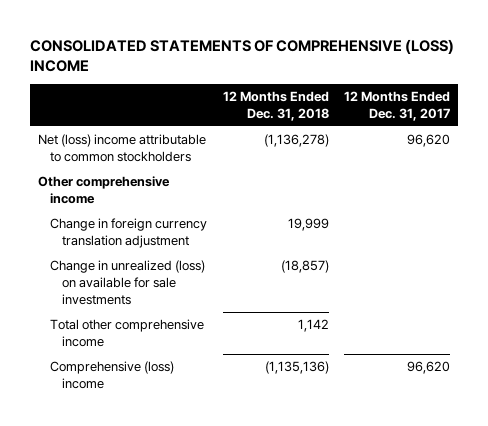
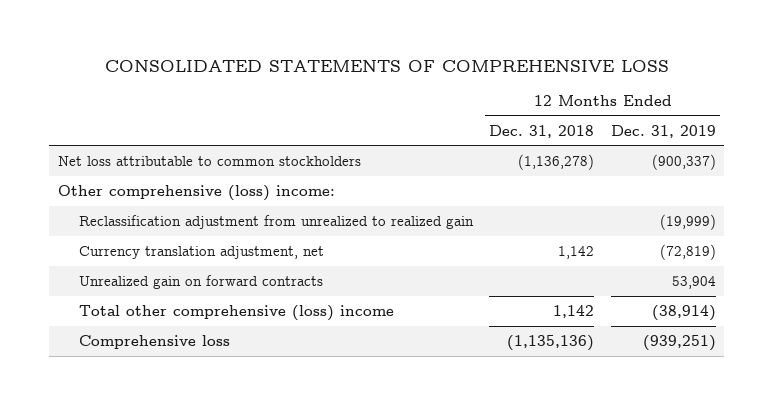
- CONSOLIDATED STATEMENTS OF COMPREHENSIVE (LOSS) INCOME
+ CONSOLIDATED STATEMENTS OF COMPREHENSIVE LOSS
- | 12 Months Ended Dec. 31, 2018 | 12 Months Ended Dec. 31, 2017
+ | 12 Months Ended Dec. 31, 2018 | 12 Months Ended Dec. 31, 2019
- Net (loss) income attributable to common stockholders | (1,136,278) | 96,620
- Other comprehensive income
- Change in foreign currency translation adjustment | 19,999 |
- Change in unrealized (loss) on available for sale investments | (18,857) |
- Total other comprehensive income | 1,142 |
- Comprehensive (loss) income | (1,135,136) | 96,620
+ Net loss attributable to common stockholders | (1,136,278) | (900,337)
+ Other comprehensive (loss) income:
+ Reclassification adjustment from unrealized to realized gain | | (19,999)
+ Currency translation adjustment, net | 1,142 | (72,819)
+ Unrealized gain on forward contracts | | 53,904
+ Total other comprehensive (loss) income | 1,142 | (38,914)
+ Comprehensive loss | (1,135,136) | (939,251)

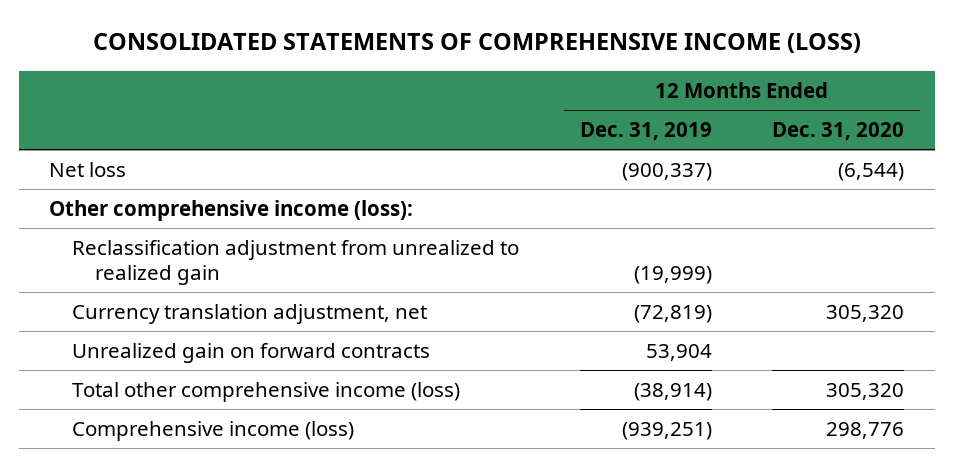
- CONSOLIDATED STATEMENTS OF COMPREHENSIVE LOSS
+ CONSOLIDATED STATEMENTS OF COMPREHENSIVE INCOME (LOSS)
- | 12 Months Ended Dec. 31, 2018 | 12 Months Ended Dec. 31, 2019
+ | 12 Months Ended Dec. 31, 2019 | 12 Months Ended Dec. 31, 2020
- Net loss attributable to common stockholders | (1,136,278) | (900,337)
- Other comprehensive (loss) income:
+ Net loss | (900,337) | (6,544)
+ Other comprehensive income (loss):
- Total other comprehensive (loss) income | 1,142 | (38,914)
- Comprehensive loss | (1,135,136) | (939,251)
+ Total other comprehensive income (loss) | (38,914) | 305,320
+ Comprehensive income (loss) | (939,251) | 298,776

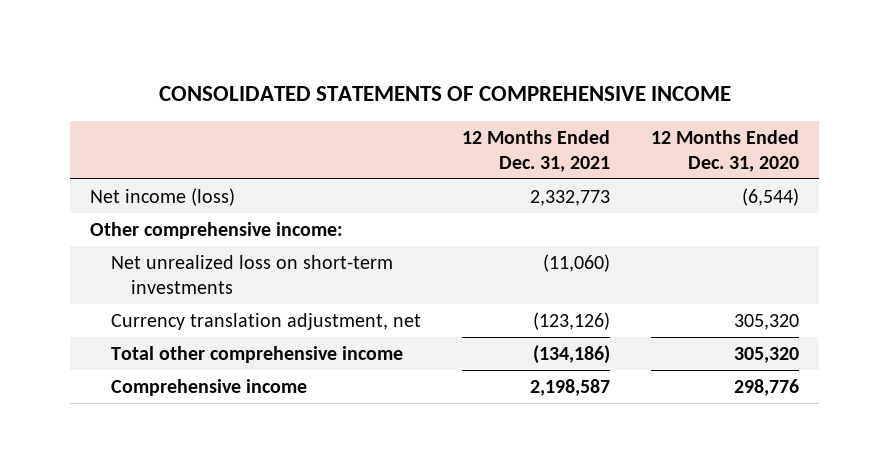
- CONSOLIDATED STATEMENTS OF COMPREHENSIVE INCOME (LOSS)
+ CONSOLIDATED STATEMENTS OF COMPREHENSIVE INCOME
- | 12 Months Ended Dec. 31, 2019 | 12 Months Ended Dec. 31, 2020
+ | 12 Months Ended Dec. 31, 2021 | 12 Months Ended Dec. 31, 2020
- Net loss | (900,337) | (6,544)
- Other comprehensive income (loss):
- Reclassification adjustment from unrealized to realized gain | (19,999) |
+ Net income (loss) | 2,332,773 | (6,544)
+ Other comprehensive income:
+ Net unrealized loss on short-term investments | (11,060) |
- Unrealized gain on forward contracts | 53,904 |
- Total other comprehensive income (loss) | (38,914) | 305,320
- Comprehensive income (loss) | (939,251) | 298,776
+ Total other comprehensive income | (134,186) | 305,320
+ Comprehensive income | 2,198,587 | 298,776

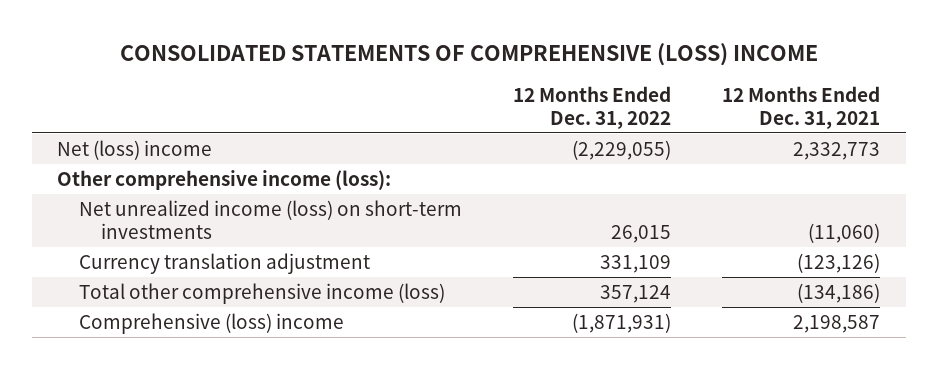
- CONSOLIDATED STATEMENTS OF COMPREHENSIVE INCOME
+ CONSOLIDATED STATEMENTS OF COMPREHENSIVE (LOSS) INCOME
- | 12 Months Ended Dec. 31, 2021 | 12 Months Ended Dec. 31, 2020
+ | 12 Months Ended Dec. 31, 2022 | 12 Months Ended Dec. 31, 2021
- Net income (loss) | 2,332,773 | (6,544)
- Other comprehensive income:
- Net unrealized loss on short-term investments | (11,060) |
- Currency translation adjustment, net | (123,126) | 305,320
- Total other comprehensive income | (134,186) | 305,320
- Comprehensive income | 2,198,587 | 298,776
+ Net (loss) income | (2,229,055) | 2,332,773
+ Other comprehensive income (loss):
+ Net unrealized income (loss) on short-term investments | 26,015 | (11,060)
+ Currency translation adjustment | 331,109 | (123,126)
+ Total other comprehensive income (loss) | 357,124 | (134,186)
+ Comprehensive (loss) income | (1,871,931) | 2,198,587

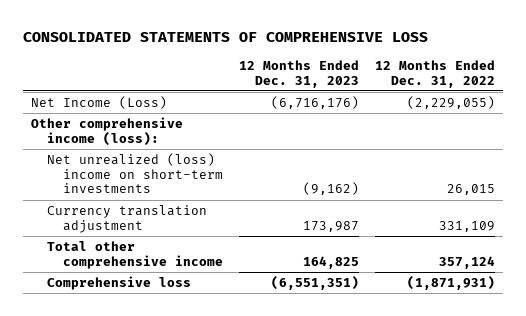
- CONSOLIDATED STATEMENTS OF COMPREHENSIVE (LOSS) INCOME
+ CONSOLIDATED STATEMENTS OF COMPREHENSIVE LOSS
- | 12 Months Ended Dec. 31, 2022 | 12 Months Ended Dec. 31, 2021
+ | 12 Months Ended Dec. 31, 2023 | 12 Months Ended Dec. 31, 2022
- Net (loss) income | (2,229,055) | 2,332,773
+ Net Income (Loss) | (6,716,176) | (2,229,055)
- Net unrealized income (loss) on short-term investments | 26,015 | (11,060)
+ Net unrealized (loss) income on short-term investments | (9,162) | 26,015
- Total other comprehensive income (loss) | 357,124 | (134,186)
- Comprehensive (loss) income | (1,871,931) | 2,198,587
+ Total other comprehensive income | 164,825 | 357,124
+ Comprehensive loss | (6,551,351) | (1,871,931)

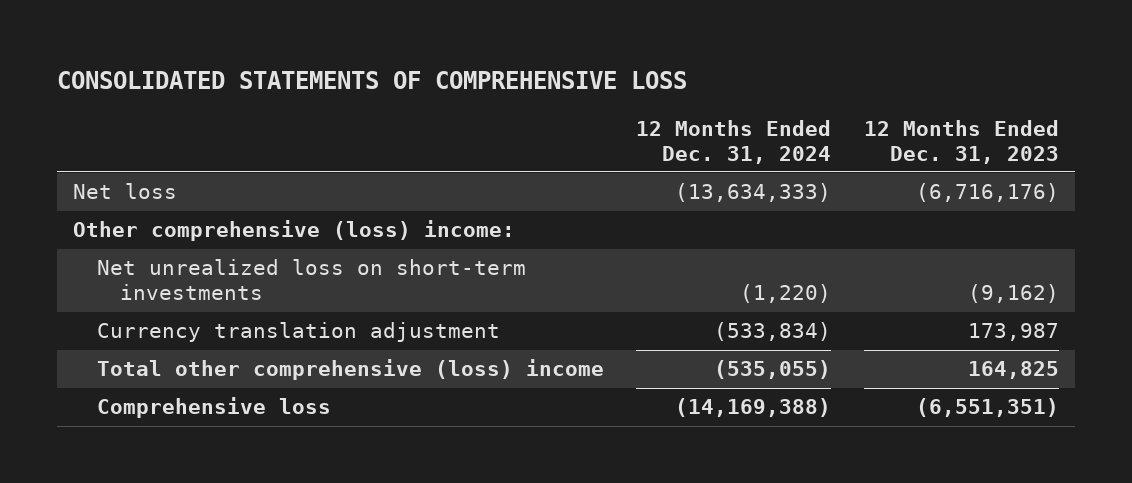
- | 12 Months Ended Dec. 31, 2023 | 12 Months Ended Dec. 31, 2022
+ | 12 Months Ended Dec. 31, 2024 | 12 Months Ended Dec. 31, 2023
- Net Income (Loss) | (6,716,176) | (2,229,055)
- Other comprehensive income (loss):
- Net unrealized (loss) income on short-term investments | (9,162) | 26,015
+ Net loss | (13,634,333) | (6,716,176)
+ Other comprehensive (loss) income:
+ Net unrealized loss on short-term investments | (1,220) | (9,162)
- Total other comprehensive income | 164,825 | 357,124
+ Total other comprehensive (loss) income | (535,055) | 164,825

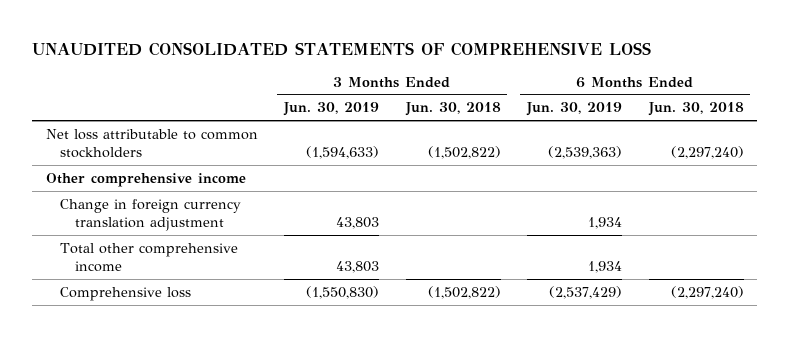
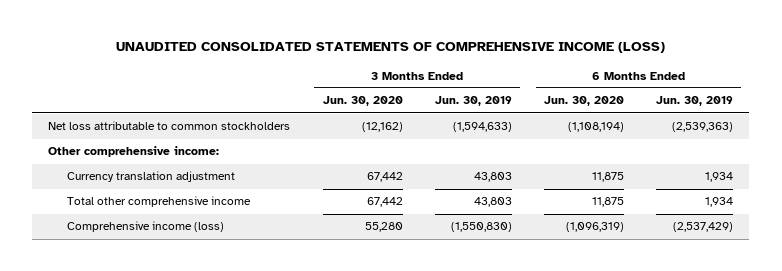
- UNAUDITED CONSOLIDATED STATEMENTS OF COMPREHENSIVE LOSS
+ UNAUDITED CONSOLIDATED STATEMENTS OF COMPREHENSIVE INCOME (LOSS)
- | 3 Months Ended Jun. 30, 2019 | 3 Months Ended Jun. 30, 2018 | 6 Months Ended Jun. 30, 2019 | 6 Months Ended Jun. 30, 2018
+ | 3 Months Ended Jun. 30, 2020 | 3 Months Ended Jun. 30, 2019 | 6 Months Ended Jun. 30, 2020 | 6 Months Ended Jun. 30, 2019
- Other comprehensive income
- Change in foreign currency translation adjustment | 43,803 | | 1,934 |
+ Other comprehensive income:
+ Currency translation adjustment | 67,442 | 43,803 | 11,875 | 1,934
- Comprehensive loss | (1,550,830) | (1,502,822) | (2,537,429) | (2,297,240)
+ Comprehensive income (loss) | 55,280 | (1,550,830) | (1,096,319) | (2,537,429)

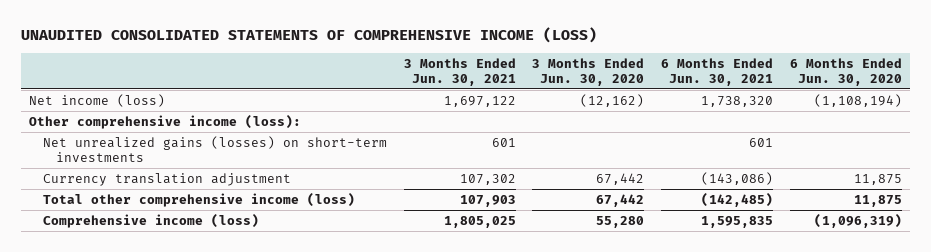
- | 3 Months Ended Jun. 30, 2020 | 3 Months Ended Jun. 30, 2019 | 6 Months Ended Jun. 30, 2020 | 6 Months Ended Jun. 30, 2019
+ | 3 Months Ended Jun. 30, 2021 | 3 Months Ended Jun. 30, 2020 | 6 Months Ended Jun. 30, 2021 | 6 Months Ended Jun. 30, 2020
- Net loss attributable to common stockholders | (12,162) | (1,594,633) | (1,108,194) | (2,539,363)
- Other comprehensive income:
+ Net income (loss) | 1,697,122 | (12,162) | 1,738,320 | (1,108,194)
+ Other comprehensive income (loss):
+ Net unrealized gains (losses) on short-term investments | 601 | | 601 |
- Total other comprehensive income | 67,442 | 43,803 | 11,875 | 1,934
+ Total other comprehensive income (loss) | 107,903 | 67,442 | (142,485) | 11,875

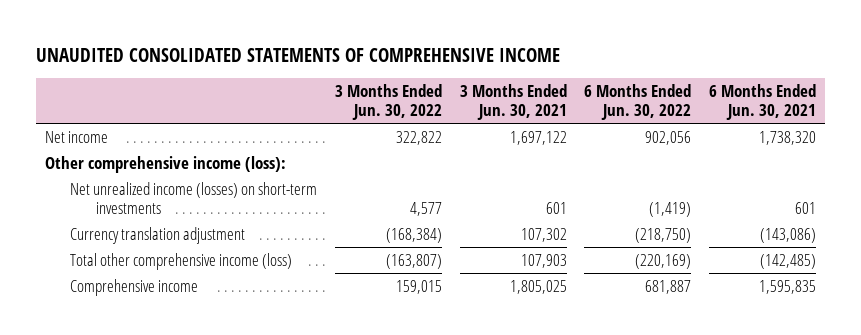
- UNAUDITED CONSOLIDATED STATEMENTS OF COMPREHENSIVE INCOME (LOSS)
+ UNAUDITED CONSOLIDATED STATEMENTS OF COMPREHENSIVE INCOME
- | 3 Months Ended Jun. 30, 2021 | 3 Months Ended Jun. 30, 2020 | 6 Months Ended Jun. 30, 2021 | 6 Months Ended Jun. 30, 2020
+ | 3 Months Ended Jun. 30, 2022 | 3 Months Ended Jun. 30, 2021 | 6 Months Ended Jun. 30, 2022 | 6 Months Ended Jun. 30, 2021
- Net income (loss) | 1,697,122 | (12,162) | 1,738,320 | (1,108,194)
+ Net income | 322,822 | 1,697,122 | 902,056 | 1,738,320
- Net unrealized gains (losses) on short-term investments | 601 | | 601 |
+ Net unrealized income (losses) on short-term investments | 4,577 | 601 | (1,419) | 601
- Comprehensive income (loss) | 1,805,025 | 55,280 | 1,595,835 | (1,096,319)
+ Comprehensive income | 159,015 | 1,805,025 | 681,887 | 1,595,835

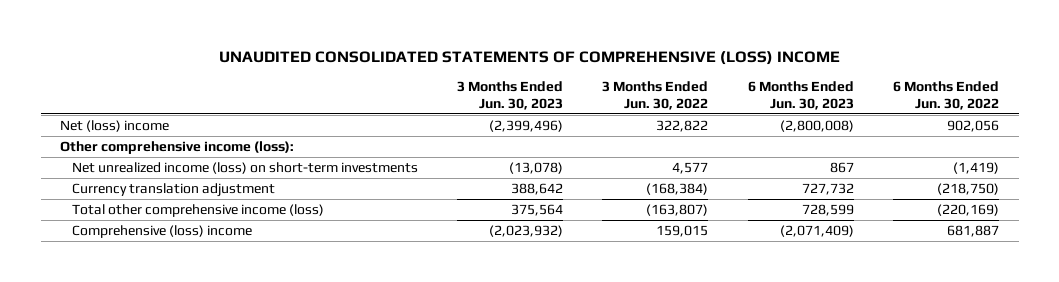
- UNAUDITED CONSOLIDATED STATEMENTS OF COMPREHENSIVE INCOME
+ UNAUDITED CONSOLIDATED STATEMENTS OF COMPREHENSIVE (LOSS) INCOME
- | 3 Months Ended Jun. 30, 2022 | 3 Months Ended Jun. 30, 2021 | 6 Months Ended Jun. 30, 2022 | 6 Months Ended Jun. 30, 2021
+ | 3 Months Ended Jun. 30, 2023 | 3 Months Ended Jun. 30, 2022 | 6 Months Ended Jun. 30, 2023 | 6 Months Ended Jun. 30, 2022
- Net income | 322,822 | 1,697,122 | 902,056 | 1,738,320
+ Net (loss) income | (2,399,496) | 322,822 | (2,800,008) | 902,056
- Net unrealized income (losses) on short-term investments | 4,577 | 601 | (1,419) | 601
+ Net unrealized income (loss) on short-term investments | (13,078) | 4,577 | 867 | (1,419)
- Comprehensive income | 159,015 | 1,805,025 | 681,887 | 1,595,835
+ Comprehensive (loss) income | (2,023,932) | 159,015 | (2,071,409) | 681,887

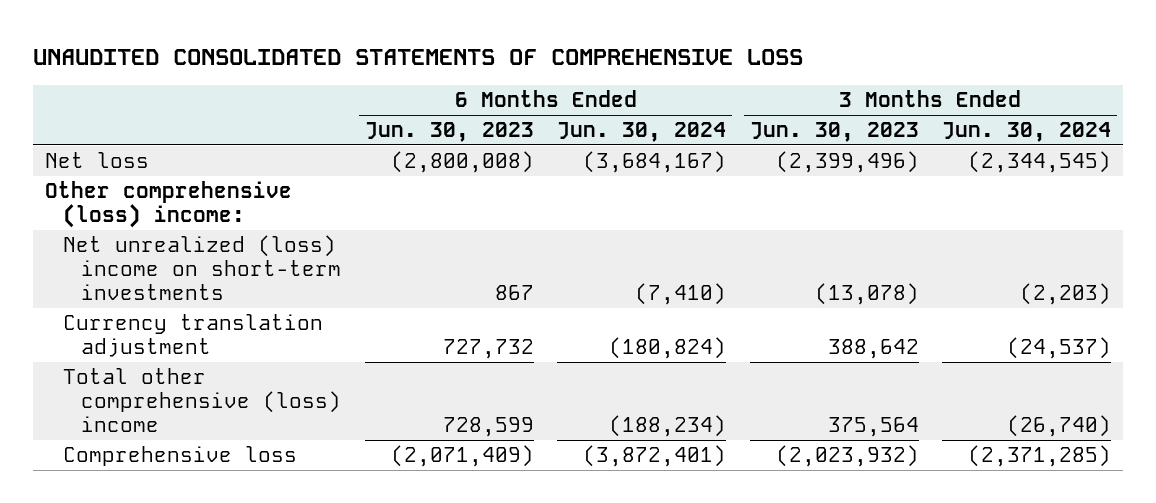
- UNAUDITED CONSOLIDATED STATEMENTS OF COMPREHENSIVE (LOSS) INCOME
+ UNAUDITED CONSOLIDATED STATEMENTS OF COMPREHENSIVE LOSS
- | 3 Months Ended Jun. 30, 2023 | 3 Months Ended Jun. 30, 2022 | 6 Months Ended Jun. 30, 2023 | 6 Months Ended Jun. 30, 2022
+ | 6 Months Ended Jun. 30, 2023 | 6 Months Ended Jun. 30, 2024 | 3 Months Ended Jun. 30, 2023 | 3 Months Ended Jun. 30, 2024
- Net (loss) income | (2,399,496) | 322,822 | (2,800,008) | 902,056
- Other comprehensive income (loss):
- Net unrealized income (loss) on short-term investments | (13,078) | 4,577 | 867 | (1,419)
+ Net loss | (2,800,008) | (3,684,167) | (2,399,496) | (2,344,545)
+ Other comprehensive (loss) income:
+ Net unrealized (loss) income on short-term investments | 867 | (7,410) | (13,078) | (2,203)
- Total other comprehensive income (loss) | 375,564 | (163,807) | 728,599 | (220,169)
- Comprehensive (loss) income | (2,023,932) | 159,015 | (2,071,409) | 681,887
+ Total other comprehensive (loss) income | 728,599 | (188,234) | 375,564 | (26,740)
+ Comprehensive loss | (2,071,409) | (3,872,401) | (2,023,932) | (2,371,285)

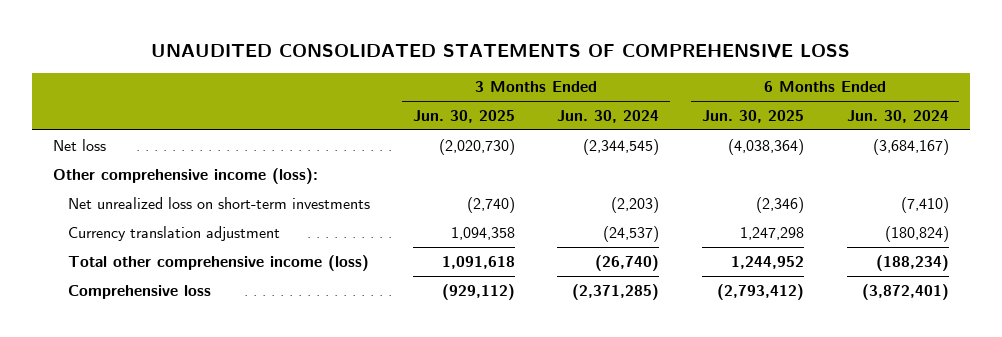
- | 6 Months Ended Jun. 30, 2023 | 6 Months Ended Jun. 30, 2024 | 3 Months Ended Jun. 30, 2023 | 3 Months Ended Jun. 30, 2024
+ | 3 Months Ended Jun. 30, 2025 | 3 Months Ended Jun. 30, 2024 | 6 Months Ended Jun. 30, 2025 | 6 Months Ended Jun. 30, 2024
- Other comprehensive (loss) income:
- Net unrealized (loss) income on short-term investments | 867 | (7,410) | (13,078) | (2,203)
+ Other comprehensive income (loss):
+ Net unrealized loss on short-term investments | (2,740) | (2,203) | (2,346) | (7,410)
- Total other comprehensive (loss) income | 728,599 | (188,234) | 375,564 | (26,740)
+ Total other comprehensive income (loss) | 1,091,618 | (26,740) | 1,244,952 | (188,234)

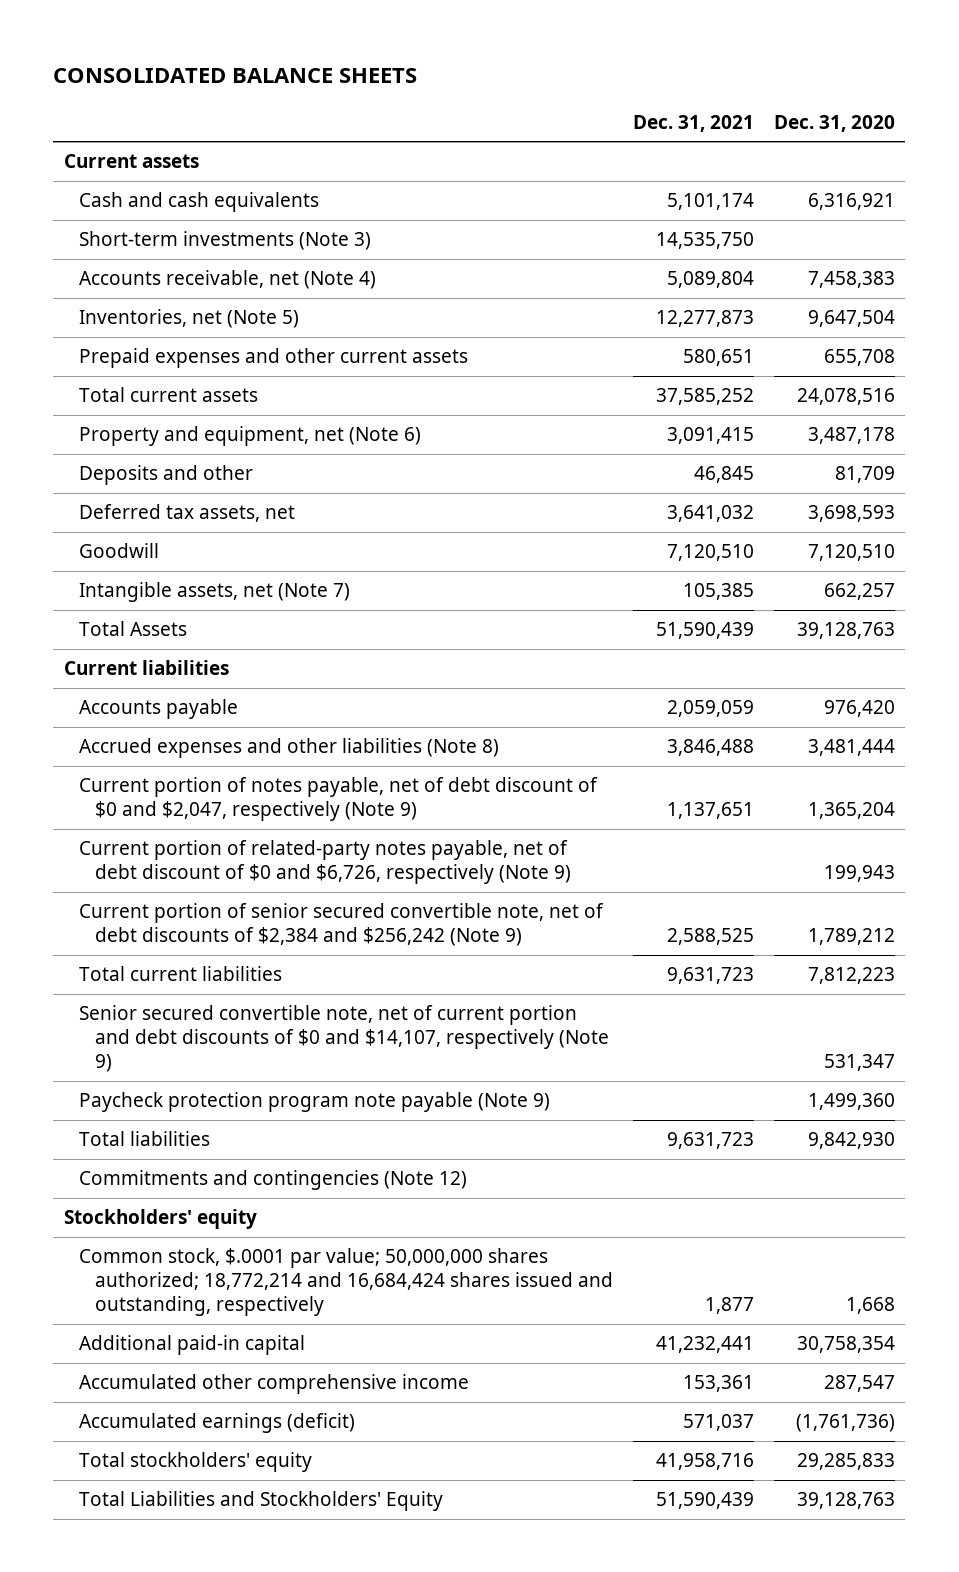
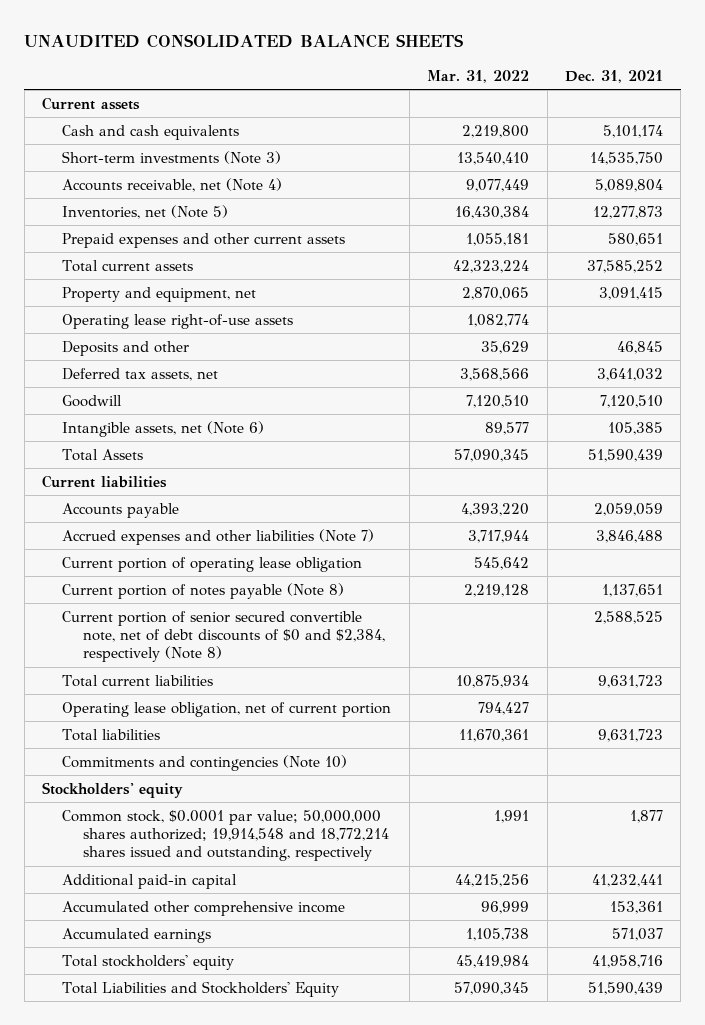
- CONSOLIDATED BALANCE SHEETS
+ UNAUDITED CONSOLIDATED BALANCE SHEETS
- | Dec. 31, 2021 | Dec. 31, 2020
+ | Mar. 31, 2022 | Dec. 31, 2021
- Property and equipment, net (Note 6) | 3,091,415 | 3,487,178
+ Property and equipment, net | 2,870,065 | 3,091,415
+ Operating lease right-of-use assets | 1,082,774 |
- Intangible assets, net (Note 7) | 105,385 | 662,257
+ Intangible assets, net (Note 6) | 89,577 | 105,385
- Accrued expenses and other liabilities (Note 8) | 3,846,488 | 3,481,444
- Current portion of notes payable, net of debt discount of $0 and $2,047, respectively (Note 9) | 1,137,651 | 1,365,204
- Current portion of related-party notes payable, net of debt discount of $0 and $6,726, respectively (Note 9) | | 199,943
- Current portion of senior secured convertible note, net of debt discounts of $2,384 and $256,242 (Note 9) | 2,588,525 | 1,789,212
+ Accrued expenses and other liabilities (Note 7) | 3,717,944 | 3,846,488
+ Current portion of operating lease obligation | 545,642 |
+ Current portion of notes payable (Note 8) | 2,219,128 | 1,137,651
+ Current portion of senior secured convertible note, net of debt discounts of $0 and $2,384, respectively (Note 8) | | 2,588,525
- Senior secured convertible note, net of current portion and debt discounts of $0 and $14,107, respectively (Note 9) | | 531,347
- Paycheck protection program note payable (Note 9) | | 1,499,360
+ Operating lease obligation, net of current portion | 794,427 |
- Commitments and contingencies (Note 12)
+ Commitments and contingencies (Note 10)
- Common stock, $.0001 par value; 50,000,000 shares authorized; 18,772,214 and 16,684,424 shares issued and outstanding, respectively | 1,877 | 1,668
+ Common stock, $0.0001 par value; 50,000,000 shares authorized; 19,914,548 and 18,772,214 shares issued and outstanding, respectively | 1,991 | 1,877
- Accumulated earnings (deficit) | 571,037 | (1,761,736)
+ Accumulated earnings | 1,105,738 | 571,037

